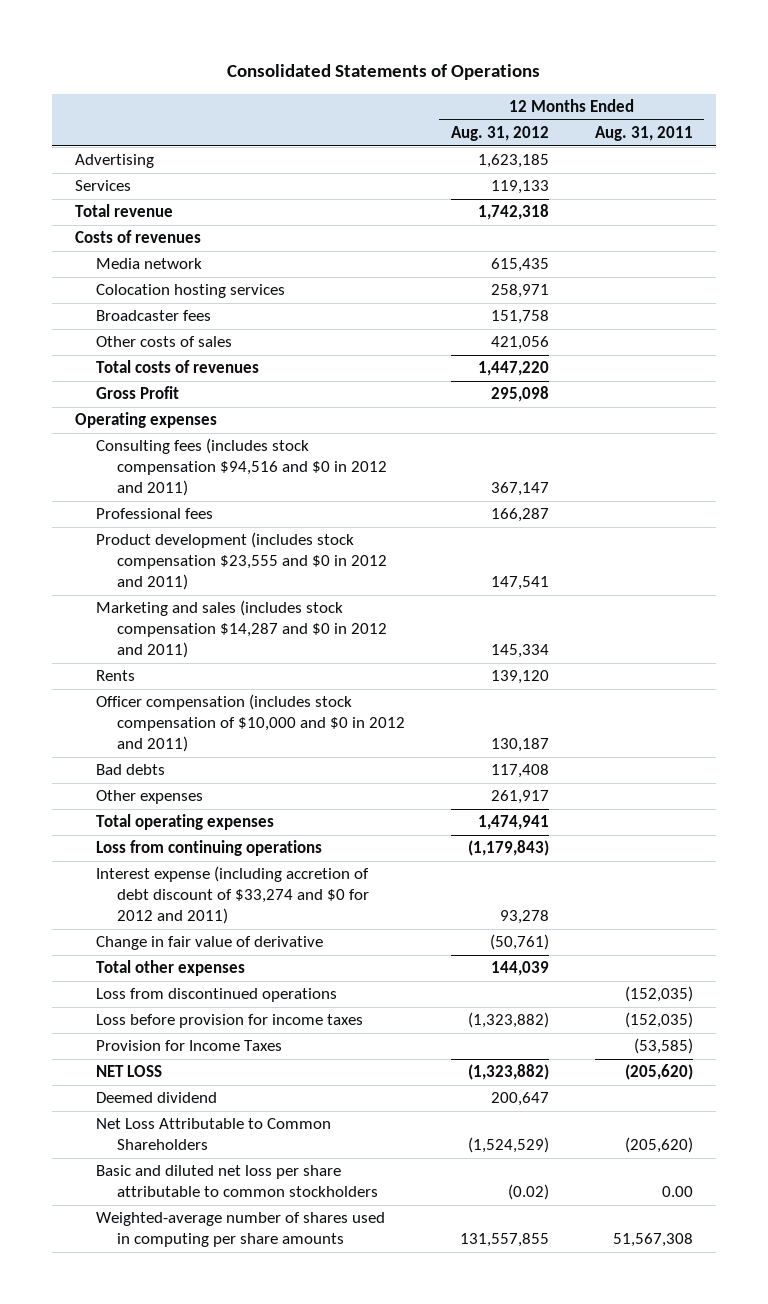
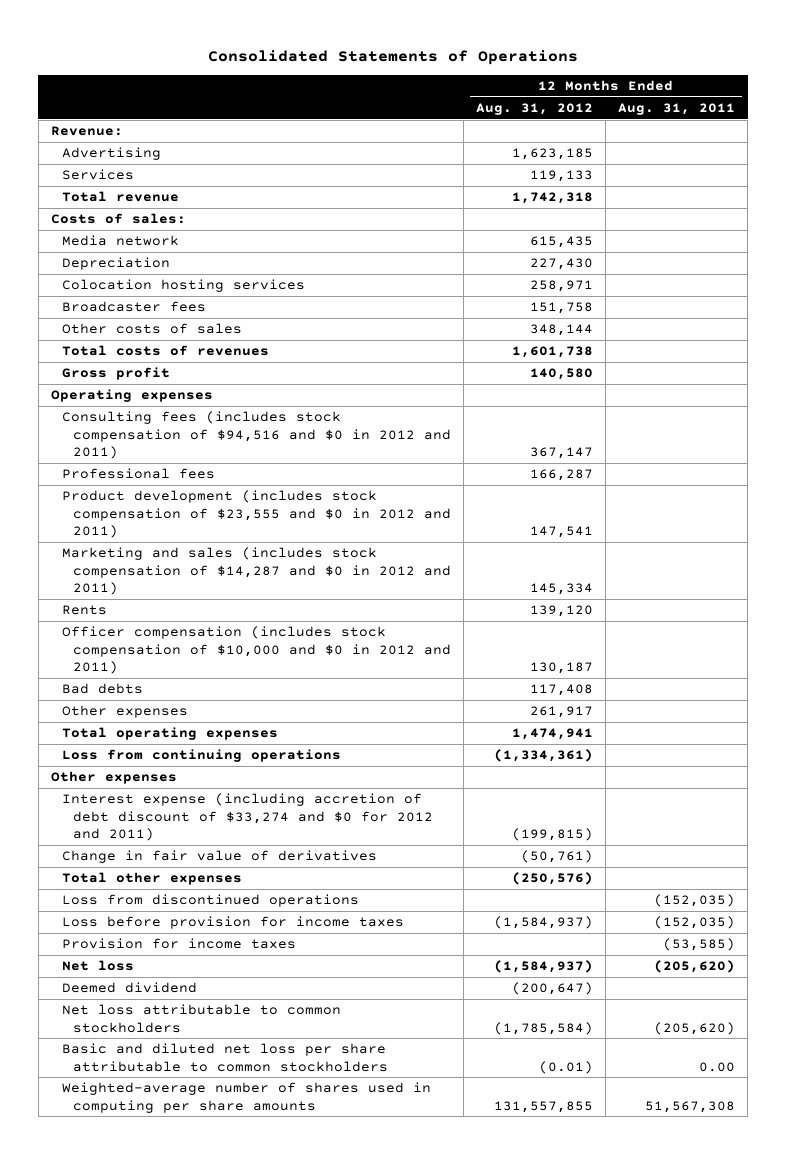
+ Revenue:
- Costs of revenues
+ Costs of sales:
+ Depreciation | 227,430 |
- Other costs of sales | 421,056 |
- Total costs of revenues | 1,447,220 |
- Gross Profit | 295,098 |
+ Other costs of sales | 348,144 |
+ Total costs of revenues | 1,601,738 |
+ Gross profit | 140,580 |
- Consulting fees (includes stock compensation $94,516 and $0 in 2012 and 2011) | 367,147 |
+ Consulting fees (includes stock compensation of $94,516 and $0 in 2012 and 2011) | 367,147 |
- Product development (includes stock compensation $23,555 and $0 in 2012 and 2011) | 147,541 |
- Marketing and sales (includes stock compensation $14,287 and $0 in 2012 and 2011) | 145,334 |
+ Product development (includes stock compensation of $23,555 and $0 in 2012 and 2011) | 147,541 |
+ Marketing and sales (includes stock compensation of $14,287 and $0 in 2012 and 2011) | 145,334 |
- Loss from continuing operations | (1,179,843) |
- Interest expense (including accretion of debt discount of $33,274 and $0 for 2012 and 2011) | 93,278 |
- Change in fair value of derivative | (50,761) |
- Total other expenses | 144,039 |
+ Loss from continuing operations | (1,334,361) |
+ Other expenses
+ Interest expense (including accretion of debt discount of $33,274 and $0 for 2012 and 2011) | (199,815) |
+ Change in fair value of derivatives | (50,761) |
+ Total other expenses | (250,576) |
- Loss before provision for income taxes | (1,323,882) | (152,035)
- Provision for Income Taxes | | (53,585)
- NET LOSS | (1,323,882) | (205,620)
- Deemed dividend | 200,647 |
- Net Loss Attributable to Common Shareholders | (1,524,529) | (205,620)
- Basic and diluted net loss per share attributable to common stockholders | (0.02) | 0.00
+ Loss before provision for income taxes | (1,584,937) | (152,035)
+ Provision for income taxes | | (53,585)
+ Net loss | (1,584,937) | (205,620)
+ Deemed dividend | (200,647) |
+ Net loss attributable to common stockholders | (1,785,584) | (205,620)
+ Basic and diluted net loss per share attributable to common stockholders | (0.01) | 0.00

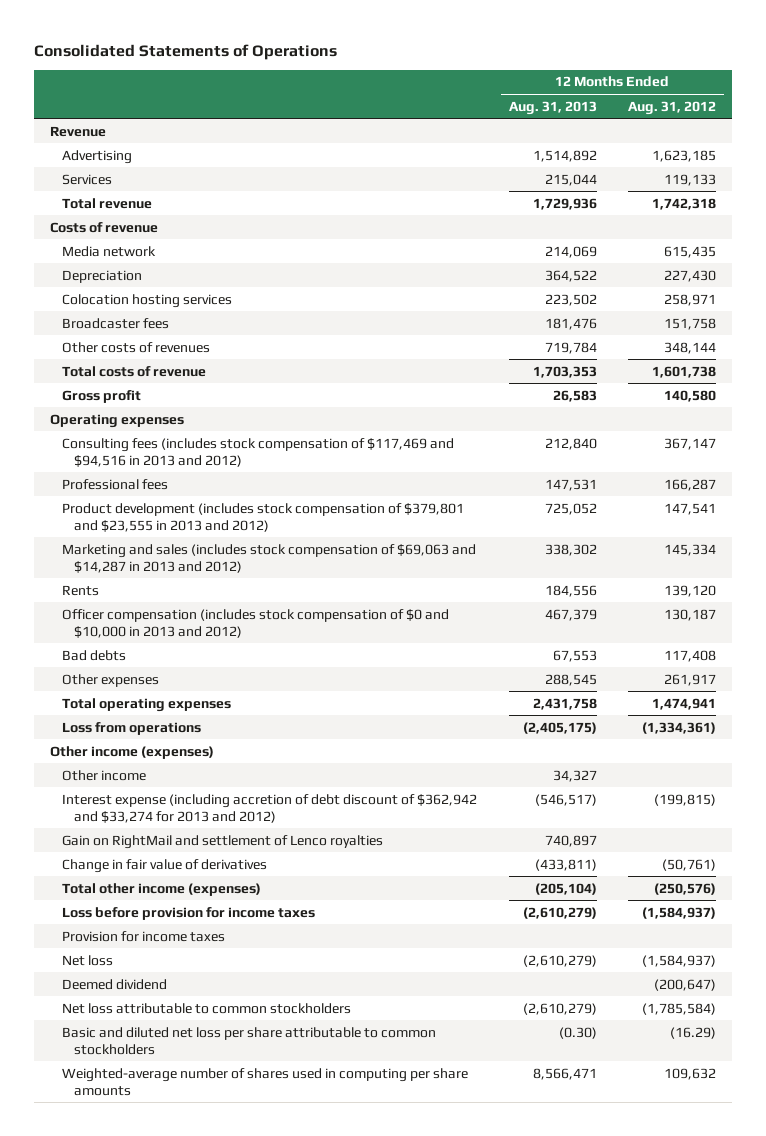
- | 12 Months Ended Aug. 31, 2012 | 12 Months Ended Aug. 31, 2011
+ | 12 Months Ended Aug. 31, 2013 | 12 Months Ended Aug. 31, 2012
- Revenue:
+ Revenue
- Costs of sales:
+ Costs of revenue
- Other costs of sales | 348,144 |
- Total costs of revenues | 1,601,738 |
+ Other costs of revenues | 719,784 | 348,144
+ Total costs of revenue | 1,703,353 | 1,601,738
- Consulting fees (includes stock compensation of $94,516 and $0 in 2012 and 2011) | 367,147 |
+ Consulting fees (includes stock compensation of $117,469 and $94,516 in 2013 and 2012) | 212,840 | 367,147
- Product development (includes stock compensation of $23,555 and $0 in 2012 and 2011) | 147,541 |
- Marketing and sales (includes stock compensation of $14,287 and $0 in 2012 and 2011) | 145,334 |
+ Product development (includes stock compensation of $379,801 and $23,555 in 2013 and 2012) | 725,052 | 147,541
+ Marketing and sales (includes stock compensation of $69,063 and $14,287 in 2013 and 2012) | 338,302 | 145,334
- Officer compensation (includes stock compensation of $10,000 and $0 in 2012 and 2011) | 130,187 |
+ Officer compensation (includes stock compensation of $0 and $10,000 in 2013 and 2012) | 467,379 | 130,187
- Loss from continuing operations | (1,334,361) |
- Other expenses
- Interest expense (including accretion of debt discount of $33,274 and $0 for 2012 and 2011) | (199,815) |
+ Loss from operations | (2,405,175) | (1,334,361)
+ Other income (expenses)
+ Other income | 34,327 |
+ Interest expense (including accretion of debt discount of $362,942 and $33,274 for 2013 and 2012) | (546,517) | (199,815)
+ Gain on RightMail and settlement of Lenco royalties | 740,897 |
- Total other expenses | (250,576) |
- Loss from discontinued operations | | (152,035)
+ Total other income (expenses) | (205,104) | (250,576)
- Basic and diluted net loss per share attributable to common stockholders | (0.01) | 0.00
- Weighted-average number of shares used in computing per share amounts | 131,557,855 | 51,567,308
+ Basic and diluted net loss per share attributable to common stockholders | (0.30) | (16.29)
+ Weighted-average number of shares used in computing per share amounts | 8,566,471 | 109,632

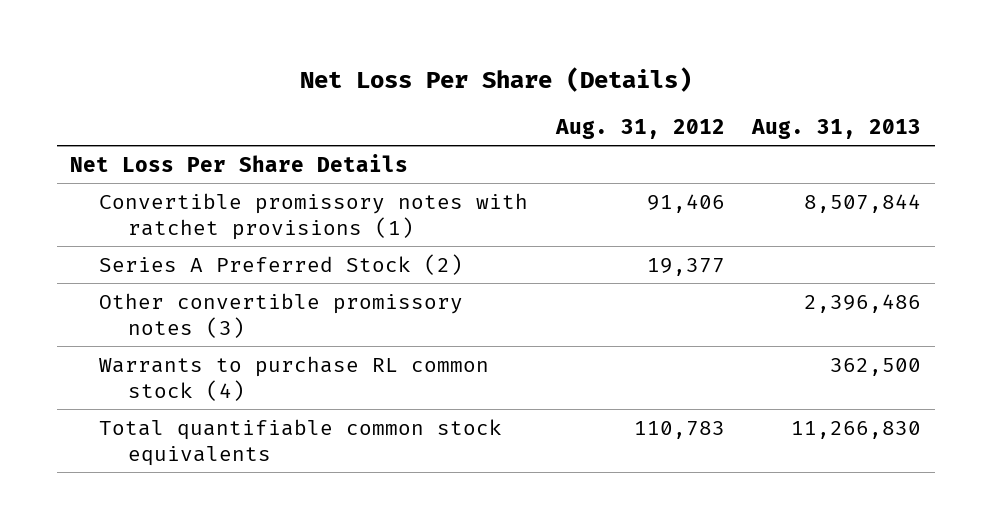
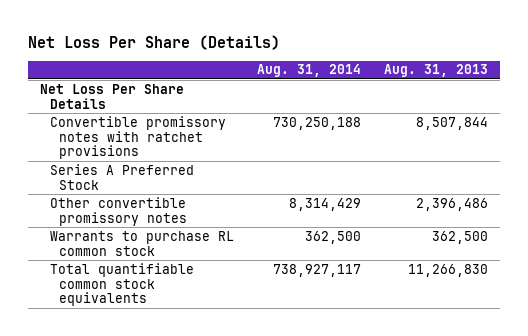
- | Aug. 31, 2012 | Aug. 31, 2013
+ | Aug. 31, 2014 | Aug. 31, 2013
- Convertible promissory notes with ratchet provisions (1) | 91,406 | 8,507,844
- Series A Preferred Stock (2) | 19,377 |
- Other convertible promissory notes (3) | | 2,396,486
- Warrants to purchase RL common stock (4) | | 362,500
+ Convertible promissory notes with ratchet provisions | 730,250,188 | 8,507,844
+ Series A Preferred Stock
+ Other convertible promissory notes | 8,314,429 | 2,396,486
+ Warrants to purchase RL common stock | 362,500 | 362,500

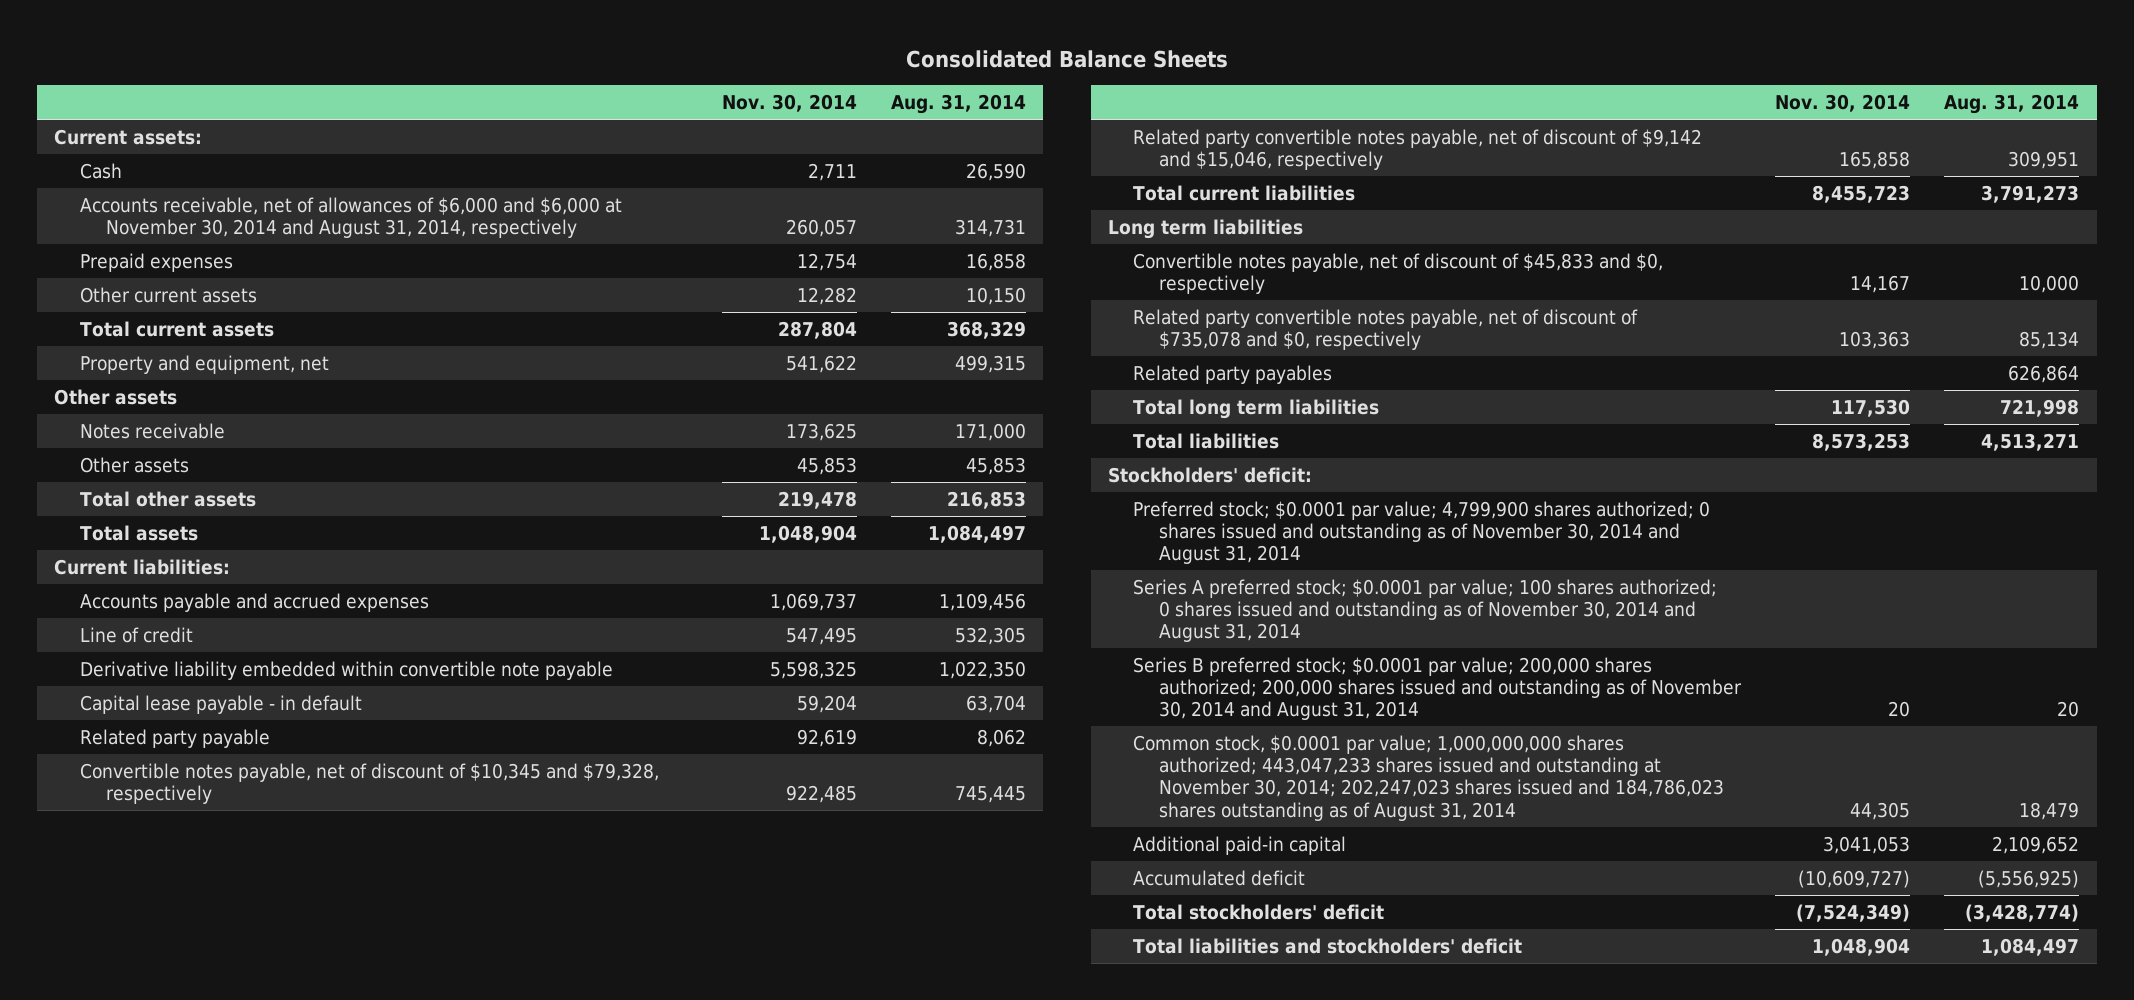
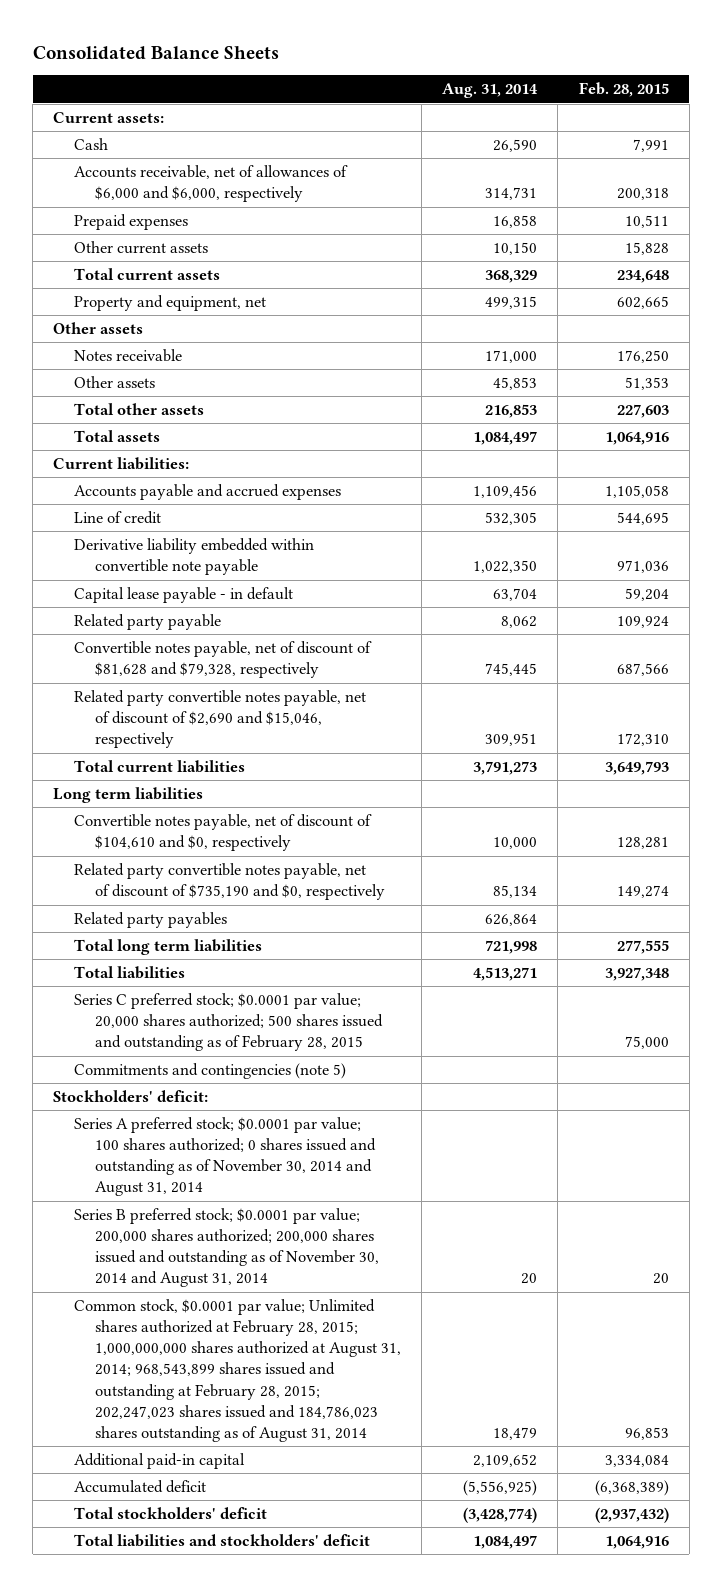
- | Nov. 30, 2014 | Aug. 31, 2014
+ | Aug. 31, 2014 | Feb. 28, 2015
- Accounts receivable, net of allowances of $6,000 and $6,000 at November 30, 2014 and August 31, 2014, respectively | 260,057 | 314,731
+ Accounts receivable, net of allowances of $6,000 and $6,000, respectively | 314,731 | 200,318
- Convertible notes payable, net of discount of $10,345 and $79,328, respectively | 922,485 | 745,445
- Related party convertible notes payable, net of discount of $9,142 and $15,046, respectively | 165,858 | 309,951
+ Convertible notes payable, net of discount of $81,628 and $79,328, respectively | 745,445 | 687,566
+ Related party convertible notes payable, net of discount of $2,690 and $15,046, respectively | 309,951 | 172,310
- Convertible notes payable, net of discount of $45,833 and $0, respectively | 14,167 | 10,000
- Related party convertible notes payable, net of discount of $735,078 and $0, respectively | 103,363 | 85,134
+ Convertible notes payable, net of discount of $104,610 and $0, respectively | 10,000 | 128,281
+ Related party convertible notes payable, net of discount of $735,190 and $0, respectively | 85,134 | 149,274
+ Series C preferred stock; $0.0001 par value; 20,000 shares authorized; 500 shares issued and outstanding as of February 28, 2015 | | 75,000
+ Commitments and contingencies (note 5)
- Preferred stock; $0.0001 par value; 4,799,900 shares authorized; 0 shares issued and outstanding as of November 30, 2014 and August 31, 2014
- Common stock, $0.0001 par value; 1,000,000,000 shares authorized; 443,047,233 shares issued and outstanding at November 30, 2014; 202,247,023 shares issued and 184,786,023 shares outstanding as of August 31, 2014 | 44,305 | 18,479
+ Common stock, $0.0001 par value; Unlimited shares authorized at February 28, 2015; 1,000,000,000 shares authorized at August 31, 2014; 968,543,899 shares issued and outstanding at February 28, 2015; 202,247,023 shares issued and 184,786,023 shares outstanding as of August 31, 2014 | 18,479 | 96,853

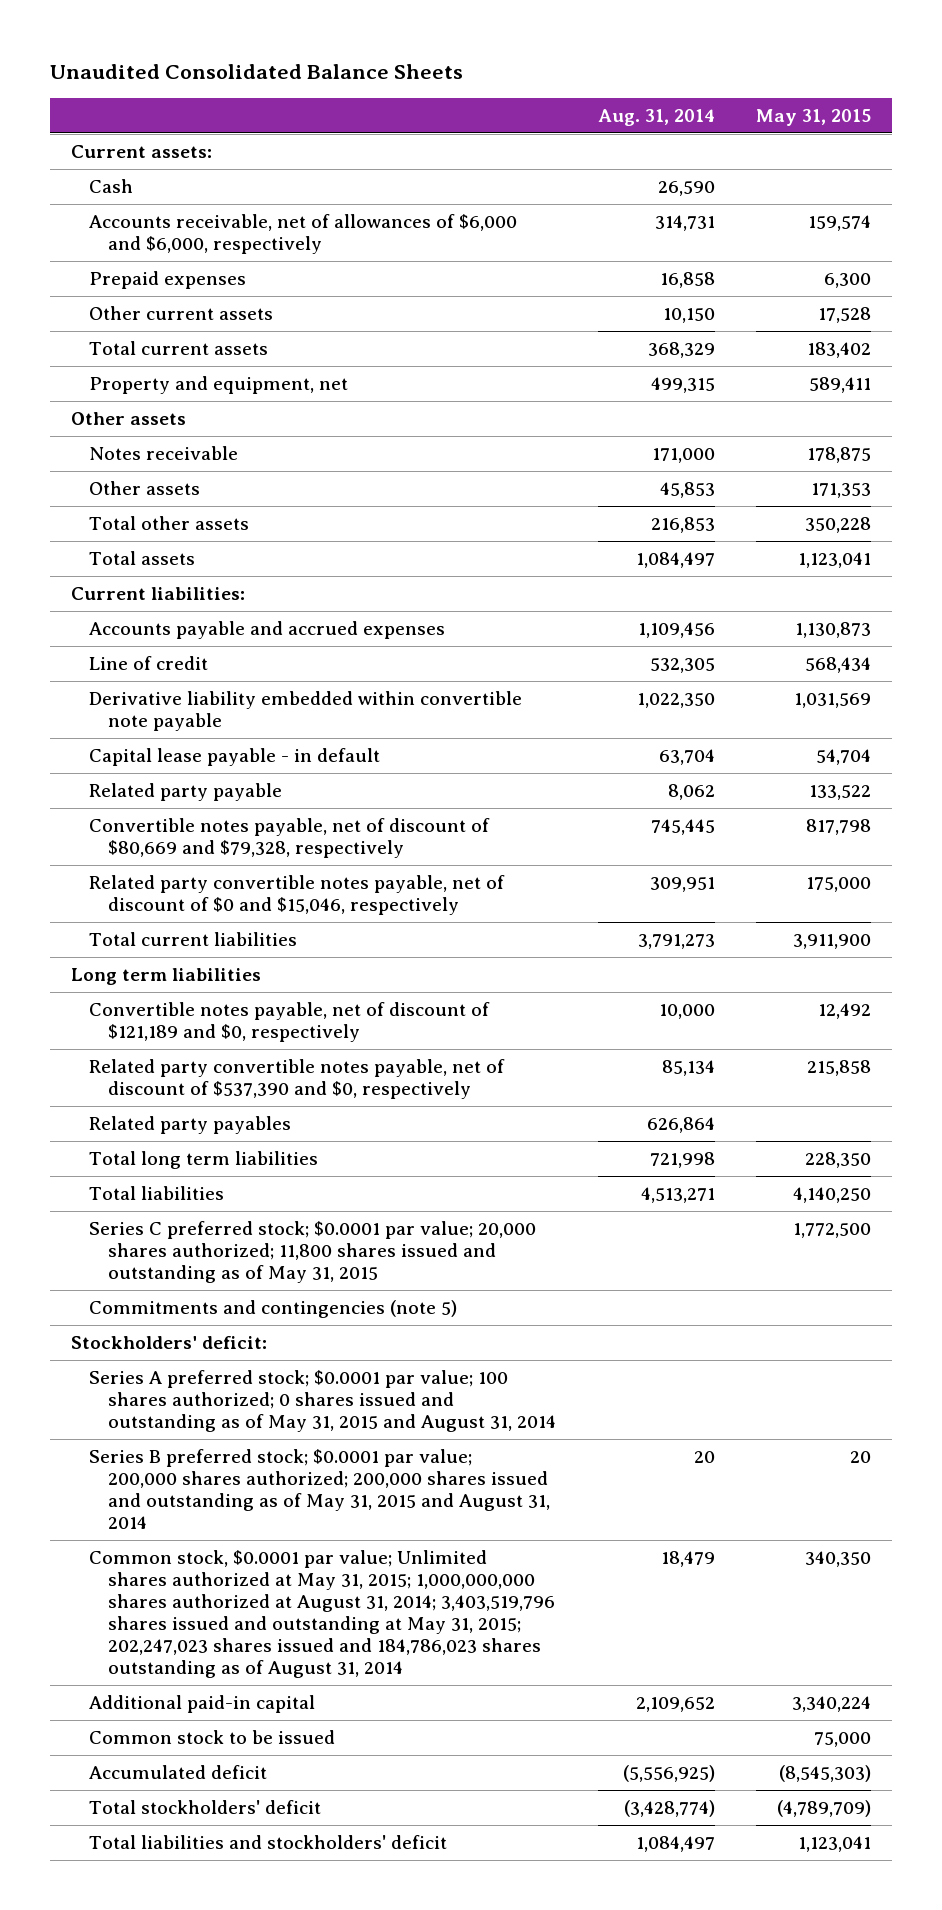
- Consolidated Balance Sheets
+ Unaudited Consolidated Balance Sheets
- | Aug. 31, 2014 | Feb. 28, 2015
+ | Aug. 31, 2014 | May 31, 2015
- Convertible notes payable, net of discount of $81,628 and $79,328, respectively | 745,445 | 687,566
- Related party convertible notes payable, net of discount of $2,690 and $15,046, respectively | 309,951 | 172,310
+ Convertible notes payable, net of discount of $80,669 and $79,328, respectively | 745,445 | 817,798
+ Related party convertible notes payable, net of discount of $0 and $15,046, respectively | 309,951 | 175,000
- Convertible notes payable, net of discount of $104,610 and $0, respectively | 10,000 | 128,281
- Related party convertible notes payable, net of discount of $735,190 and $0, respectively | 85,134 | 149,274
+ Convertible notes payable, net of discount of $121,189 and $0, respectively | 10,000 | 12,492
+ Related party convertible notes payable, net of discount of $537,390 and $0, respectively | 85,134 | 215,858
- Series C preferred stock; $0.0001 par value; 20,000 shares authorized; 500 shares issued and outstanding as of February 28, 2015 | | 75,000
+ Series C preferred stock; $0.0001 par value; 20,000 shares authorized; 11,800 shares issued and outstanding as of May 31, 2015 | | 1,772,500
- Series A preferred stock; $0.0001 par value; 100 shares authorized; 0 shares issued and outstanding as of November 30, 2014 and August 31, 2014
- Series B preferred stock; $0.0001 par value; 200,000 shares authorized; 200,000 shares issued and outstanding as of November 30, 2014 and August 31, 2014 | 20 | 20
- Common stock, $0.0001 par value; Unlimited shares authorized at February 28, 2015; 1,000,000,000 shares authorized at August 31, 2014; 968,543,899 shares issued and outstanding at February 28, 2015; 202,247,023 shares issued and 184,786,023 shares outstanding as of August 31, 2014 | 18,479 | 96,853
+ Series A preferred stock; $0.0001 par value; 100 shares authorized; 0 shares issued and outstanding as of May 31, 2015 and August 31, 2014
+ Series B preferred stock; $0.0001 par value; 200,000 shares authorized; 200,000 shares issued and outstanding as of May 31, 2015 and August 31, 2014 | 20 | 20
+ Common stock, $0.0001 par value; Unlimited shares authorized at May 31, 2015; 1,000,000,000 shares authorized at August 31, 2014; 3,403,519,796 shares issued and outstanding at May 31, 2015; 202,247,023 shares issued and 184,786,023 shares outstanding as of August 31, 2014 | 18,479 | 340,350
+ Common stock to be issued | | 75,000

